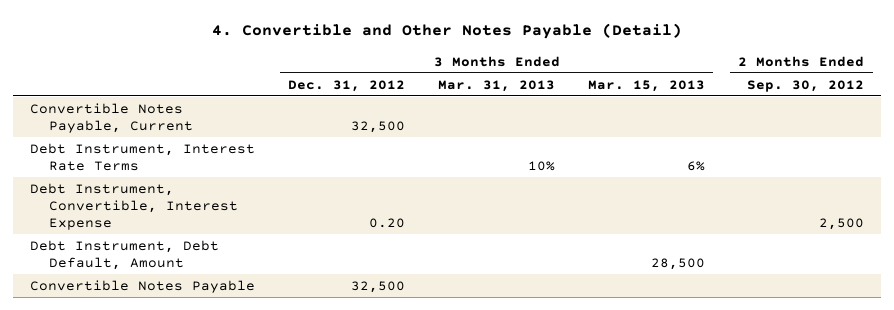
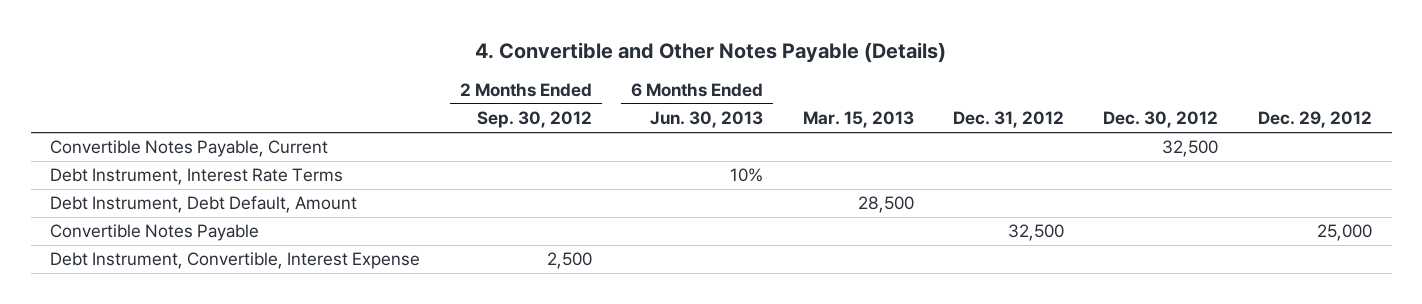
- 4. Convertible and Other Notes Payable (Detail)
+ 4. Convertible and Other Notes Payable (Details)
- | 3 Months Ended Dec. 31, 2012 | 3 Months Ended Mar. 31, 2013 | 3 Months Ended Mar. 15, 2013 | 2 Months Ended Sep. 30, 2012
+ | 2 Months Ended Sep. 30, 2012 | 6 Months Ended Jun. 30, 2013 | Mar. 15, 2013 | Dec. 31, 2012 | Dec. 30, 2012 | Dec. 29, 2012
moved down: Debt Instrument, Convertible, Interest Expense | 2,500 | | | | |

